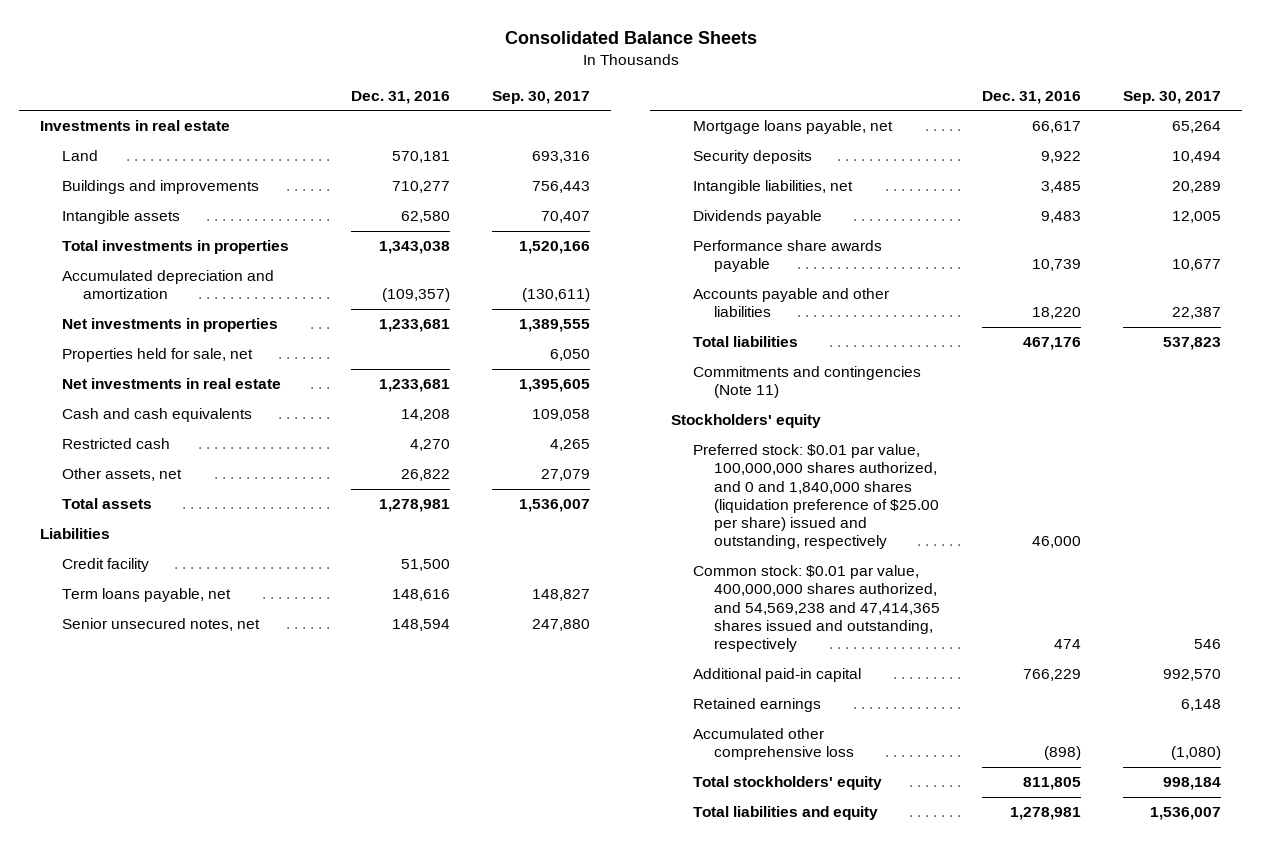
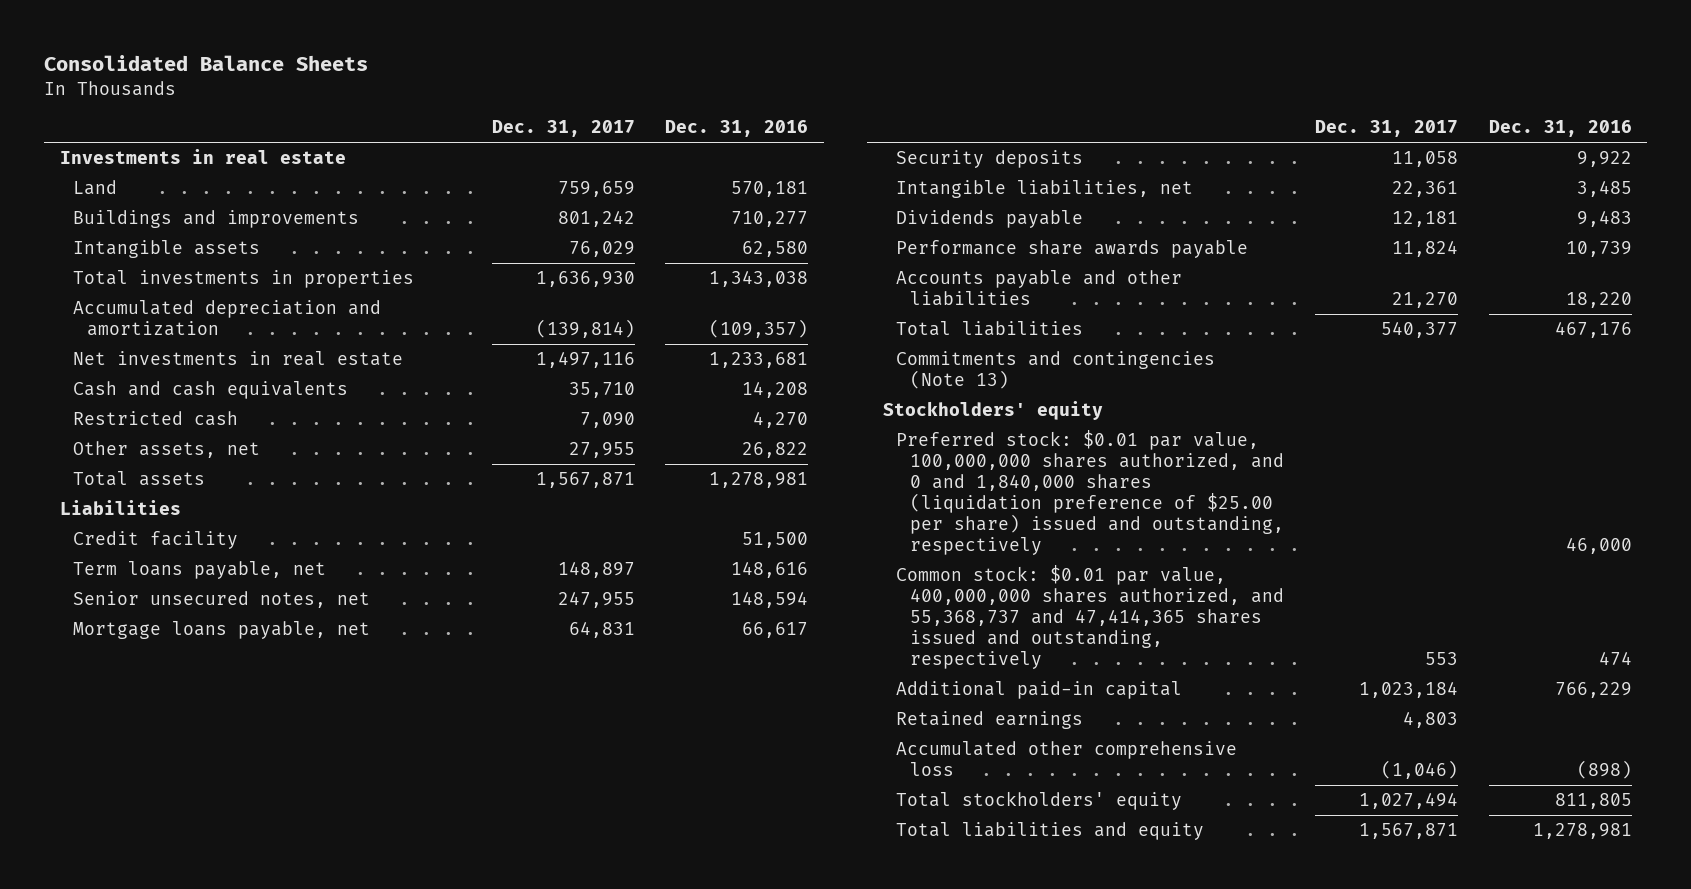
- | Dec. 31, 2016 | Sep. 30, 2017
+ | Dec. 31, 2017 | Dec. 31, 2016
- Net investments in properties | 1,233,681 | 1,389,555
- Properties held for sale, net | | 6,050
- Commitments and contingencies (Note 11)
+ Commitments and contingencies (Note 13)
- Common stock: $0.01 par value, 400,000,000 shares authorized, and 54,569,238 and 47,414,365 shares issued and outstanding, respectively | 474 | 546
+ Common stock: $0.01 par value, 400,000,000 shares authorized, and 55,368,737 and 47,414,365 shares issued and outstanding, respectively | 553 | 474

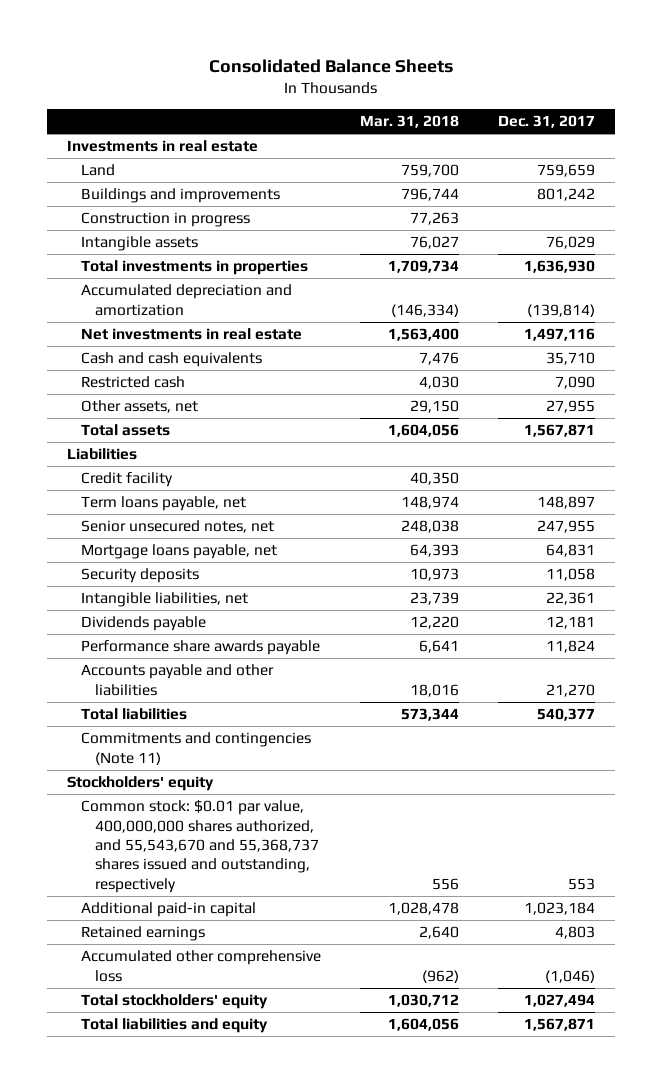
- | Dec. 31, 2017 | Dec. 31, 2016
+ | Mar. 31, 2018 | Dec. 31, 2017
+ Construction in progress | 77,263 |
- Commitments and contingencies (Note 13)
+ Commitments and contingencies (Note 11)
- Preferred stock: $0.01 par value, 100,000,000 shares authorized, and 0 and 1,840,000 shares (liquidation preference of $25.00 per share) issued and outstanding, respectively | | 46,000
- Common stock: $0.01 par value, 400,000,000 shares authorized, and 55,368,737 and 47,414,365 shares issued and outstanding, respectively | 553 | 474
+ Common stock: $0.01 par value, 400,000,000 shares authorized, and 55,543,670 and 55,368,737 shares issued and outstanding, respectively | 556 | 553

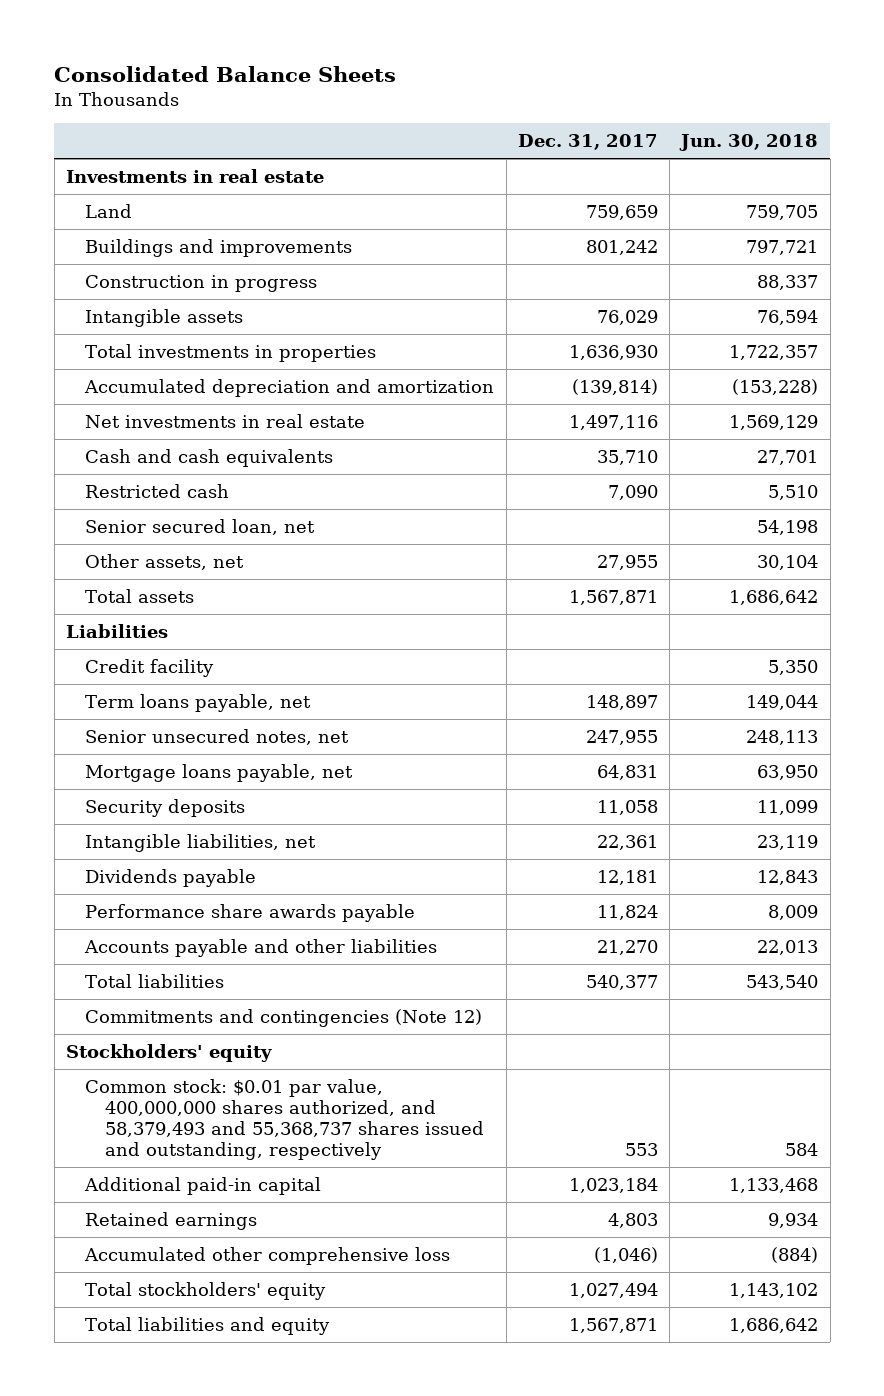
- | Mar. 31, 2018 | Dec. 31, 2017
+ | Dec. 31, 2017 | Jun. 30, 2018
+ Senior secured loan, net | | 54,198
- Commitments and contingencies (Note 11)
+ Commitments and contingencies (Note 12)
- Common stock: $0.01 par value, 400,000,000 shares authorized, and 55,543,670 and 55,368,737 shares issued and outstanding, respectively | 556 | 553
+ Common stock: $0.01 par value, 400,000,000 shares authorized, and 58,379,493 and 55,368,737 shares issued and outstanding, respectively | 553 | 584

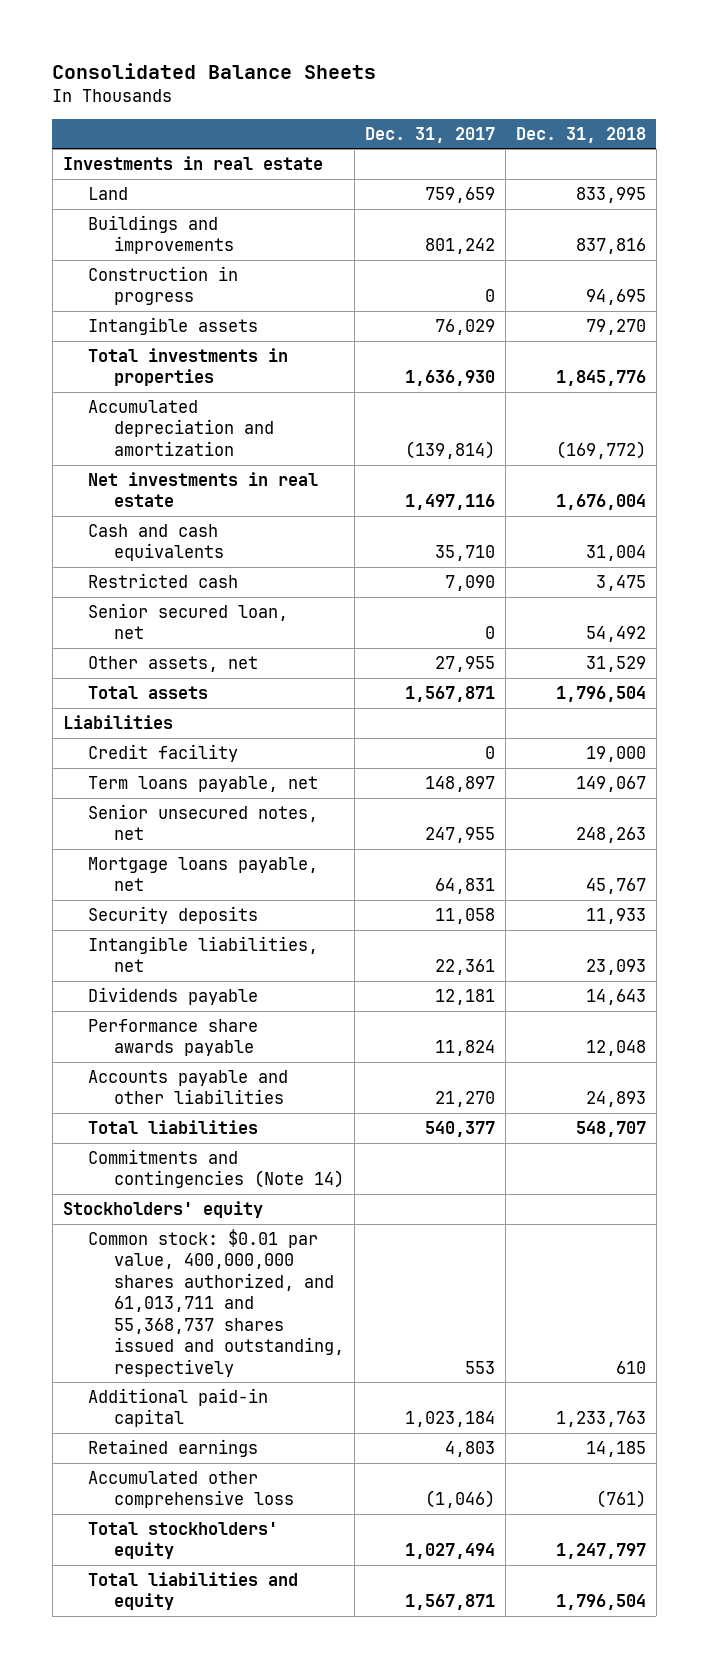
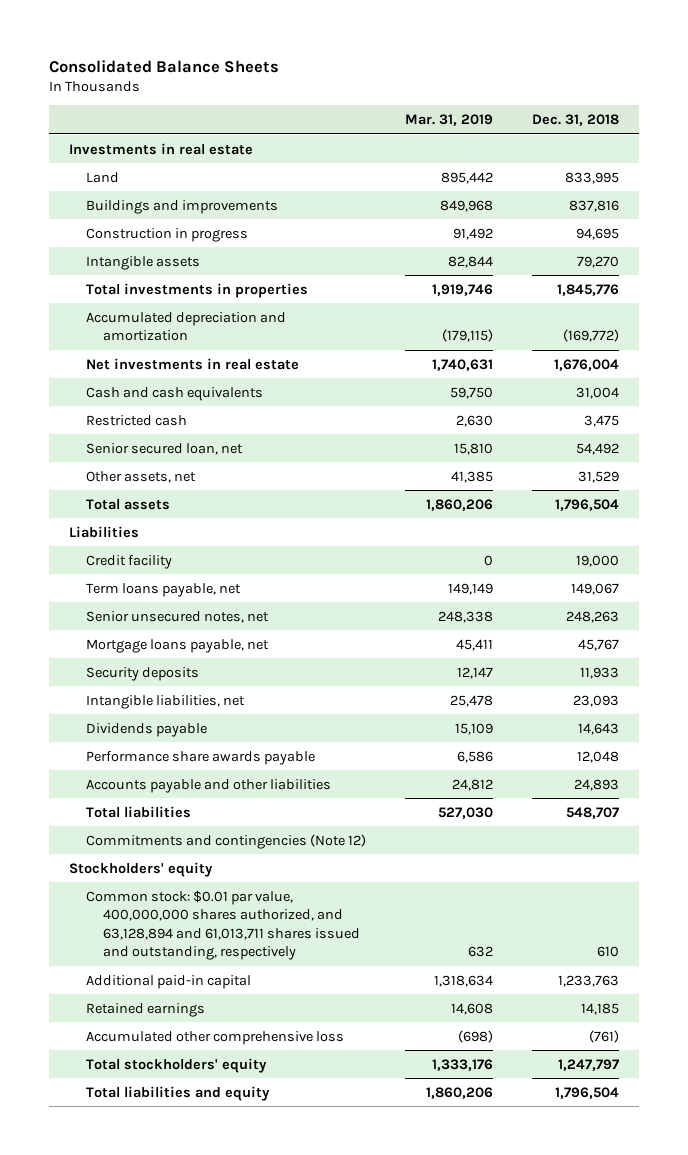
- | Dec. 31, 2017 | Dec. 31, 2018
+ | Mar. 31, 2019 | Dec. 31, 2018
- Commitments and contingencies (Note 14)
+ Commitments and contingencies (Note 12)
- Common stock: $0.01 par value, 400,000,000 shares authorized, and 61,013,711 and 55,368,737 shares issued and outstanding, respectively | 553 | 610
+ Common stock: $0.01 par value, 400,000,000 shares authorized, and 63,128,894 and 61,013,711 shares issued and outstanding, respectively | 632 | 610

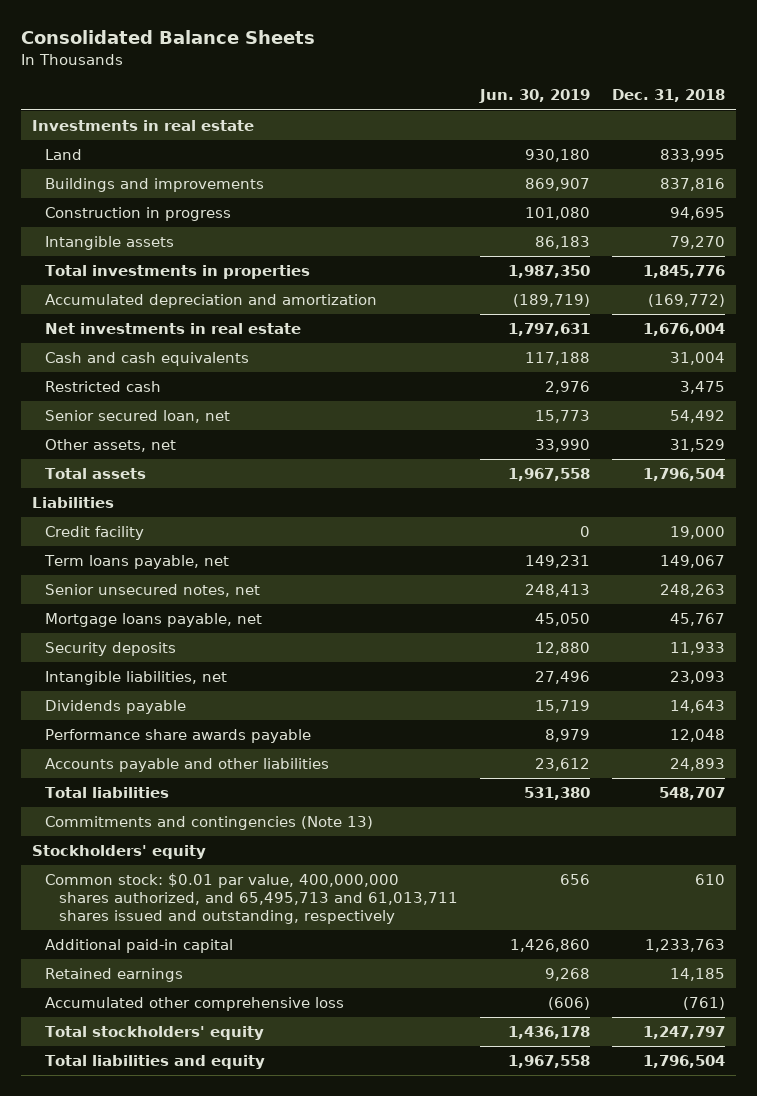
- | Mar. 31, 2019 | Dec. 31, 2018
+ | Jun. 30, 2019 | Dec. 31, 2018
- Commitments and contingencies (Note 12)
+ Commitments and contingencies (Note 13)
- Common stock: $0.01 par value, 400,000,000 shares authorized, and 63,128,894 and 61,013,711 shares issued and outstanding, respectively | 632 | 610
+ Common stock: $0.01 par value, 400,000,000 shares authorized, and 65,495,713 and 61,013,711 shares issued and outstanding, respectively | 656 | 610

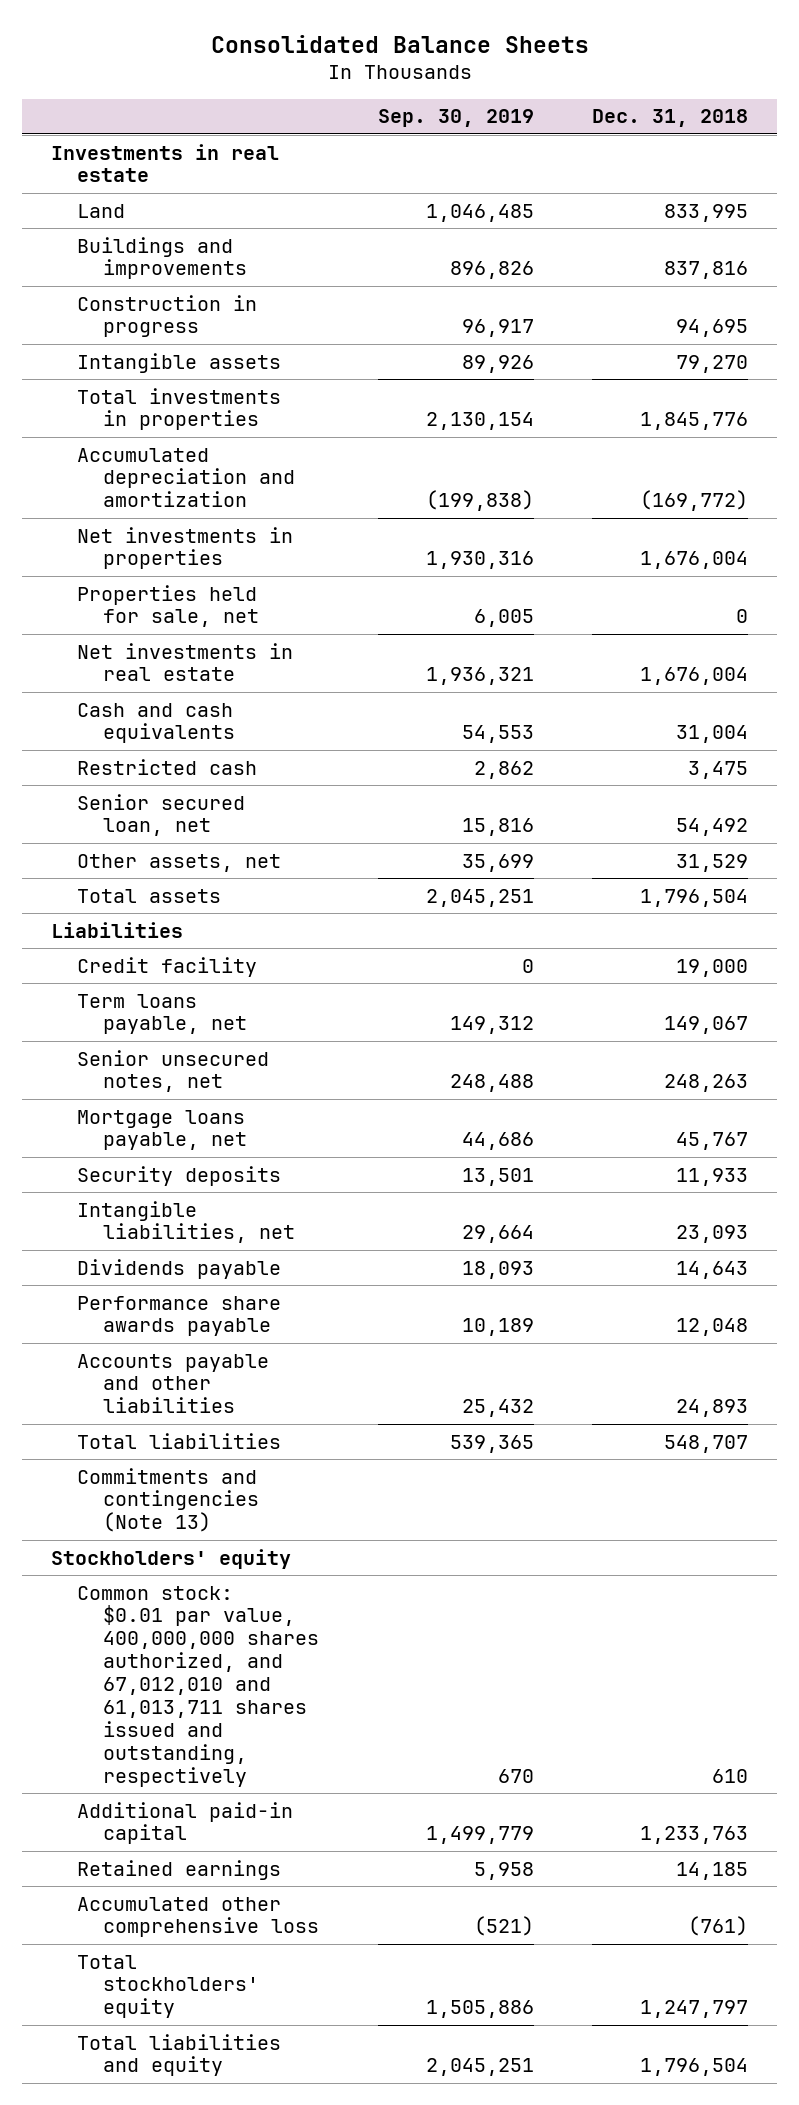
- | Jun. 30, 2019 | Dec. 31, 2018
+ | Sep. 30, 2019 | Dec. 31, 2018
+ Net investments in properties | 1,930,316 | 1,676,004
+ Properties held for sale, net | 6,005 | 0
- Common stock: $0.01 par value, 400,000,000 shares authorized, and 65,495,713 and 61,013,711 shares issued and outstanding, respectively | 656 | 610
+ Common stock: $0.01 par value, 400,000,000 shares authorized, and 67,012,010 and 61,013,711 shares issued and outstanding, respectively | 670 | 610

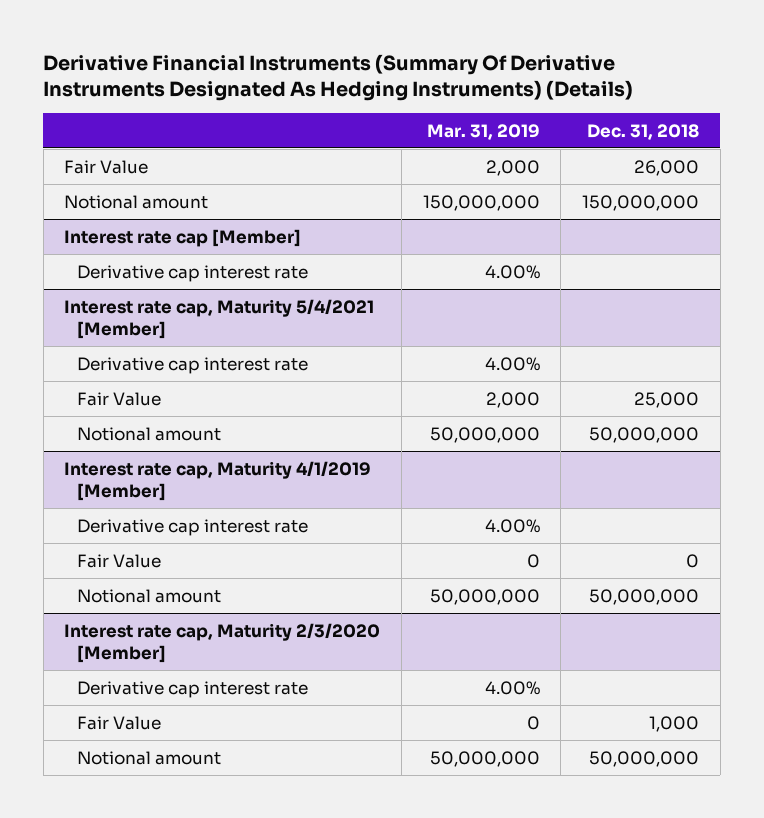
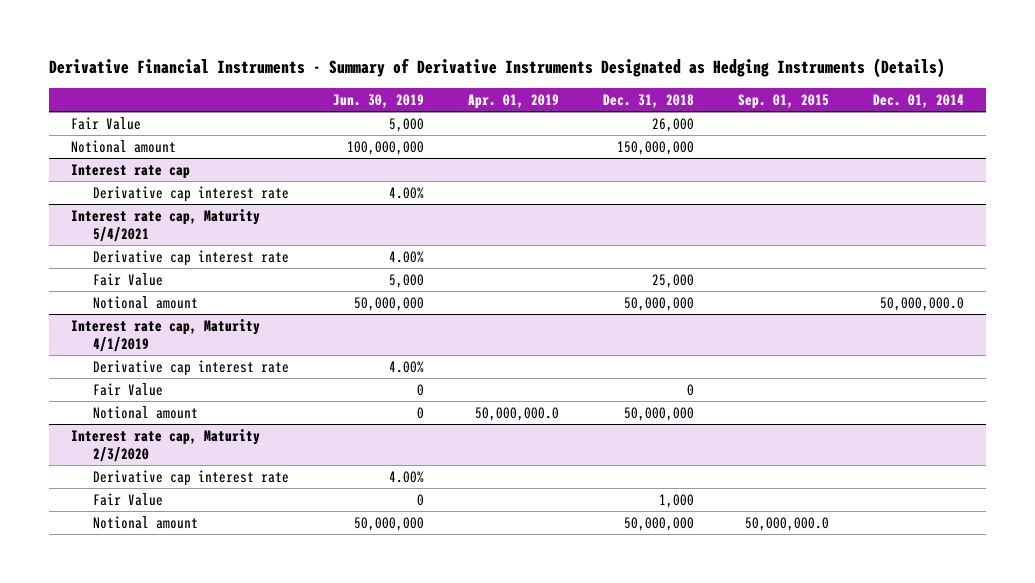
- Derivative Financial Instruments (Summary Of Derivative Instruments Designated As Hedging Instruments) (Details)
+ Derivative Financial Instruments - Summary of Derivative Instruments Designated as Hedging Instruments (Details)
- | Mar. 31, 2019 | Dec. 31, 2018
+ | Jun. 30, 2019 | Apr. 01, 2019 | Dec. 31, 2018 | Sep. 01, 2015 | Dec. 01, 2014
- Interest rate cap [Member]
+ Interest rate cap
- Interest rate cap, Maturity 5/4/2021 [Member]
+ Interest rate cap, Maturity 5/4/2021
- Interest rate cap, Maturity 4/1/2019 [Member]
+ Interest rate cap, Maturity 4/1/2019
- Interest rate cap, Maturity 2/3/2020 [Member]
+ Interest rate cap, Maturity 2/3/2020

